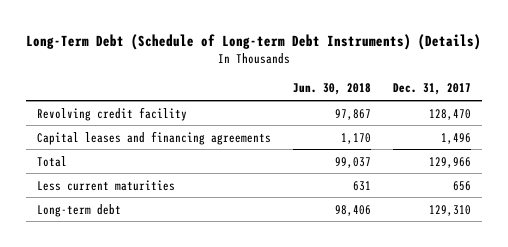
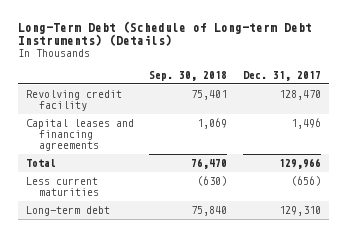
- | Jun. 30, 2018 | Dec. 31, 2017
+ | Sep. 30, 2018 | Dec. 31, 2017
- Less current maturities | 631 | 656
+ Less current maturities | (630) | (656)

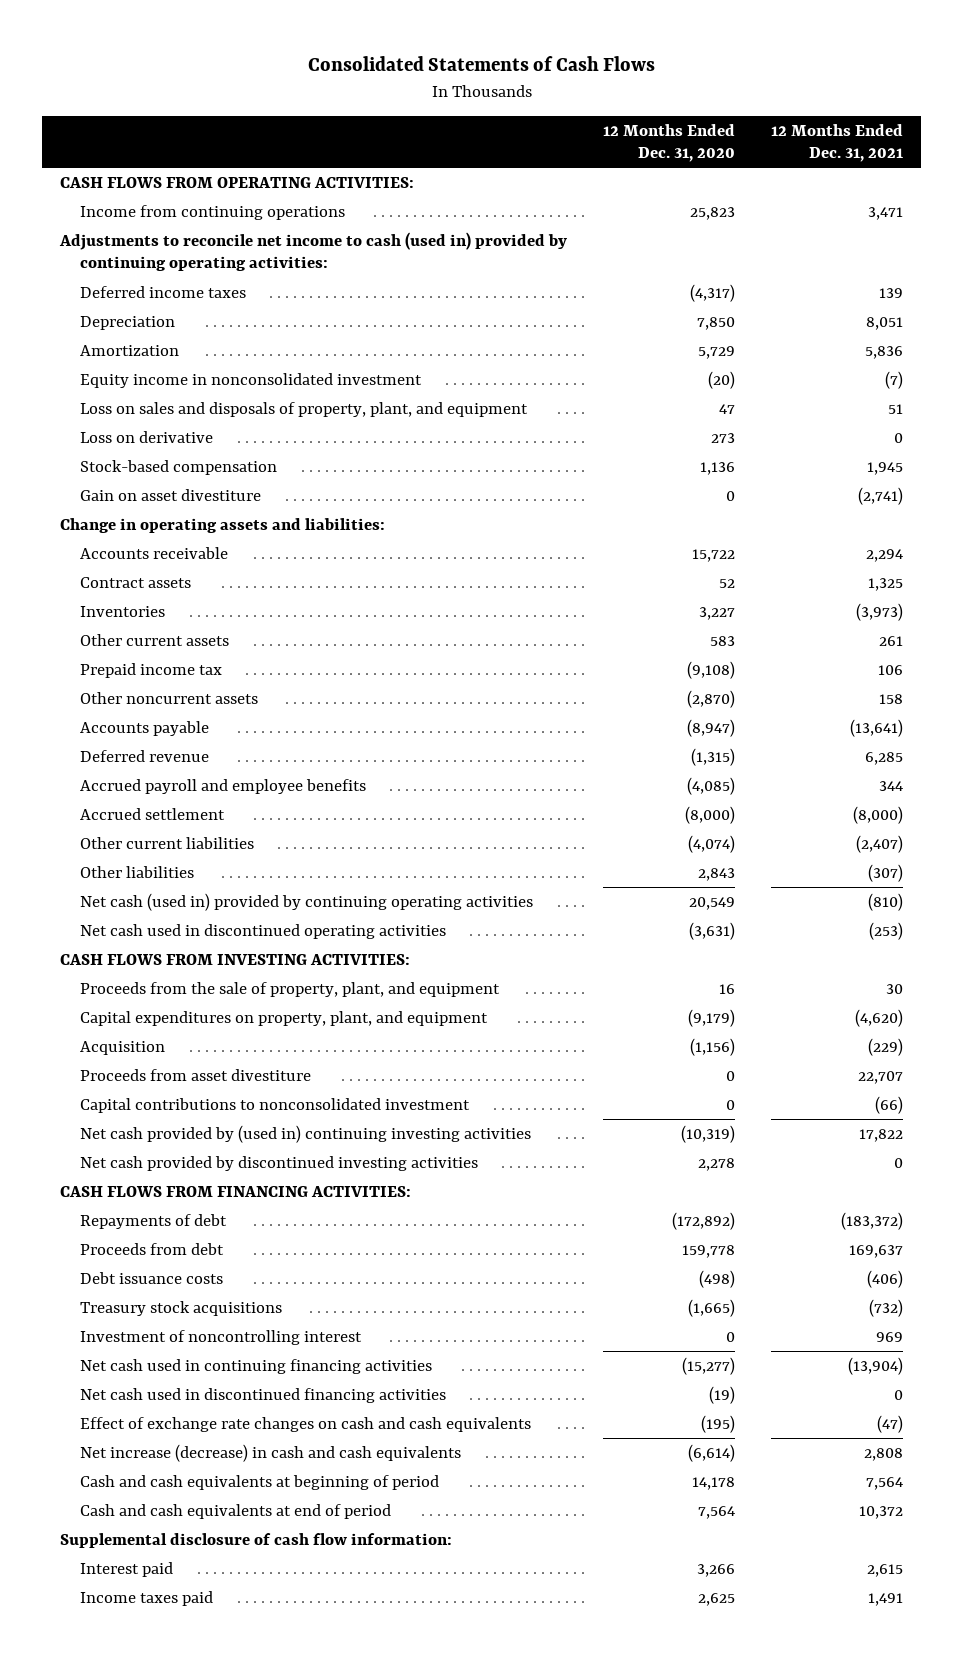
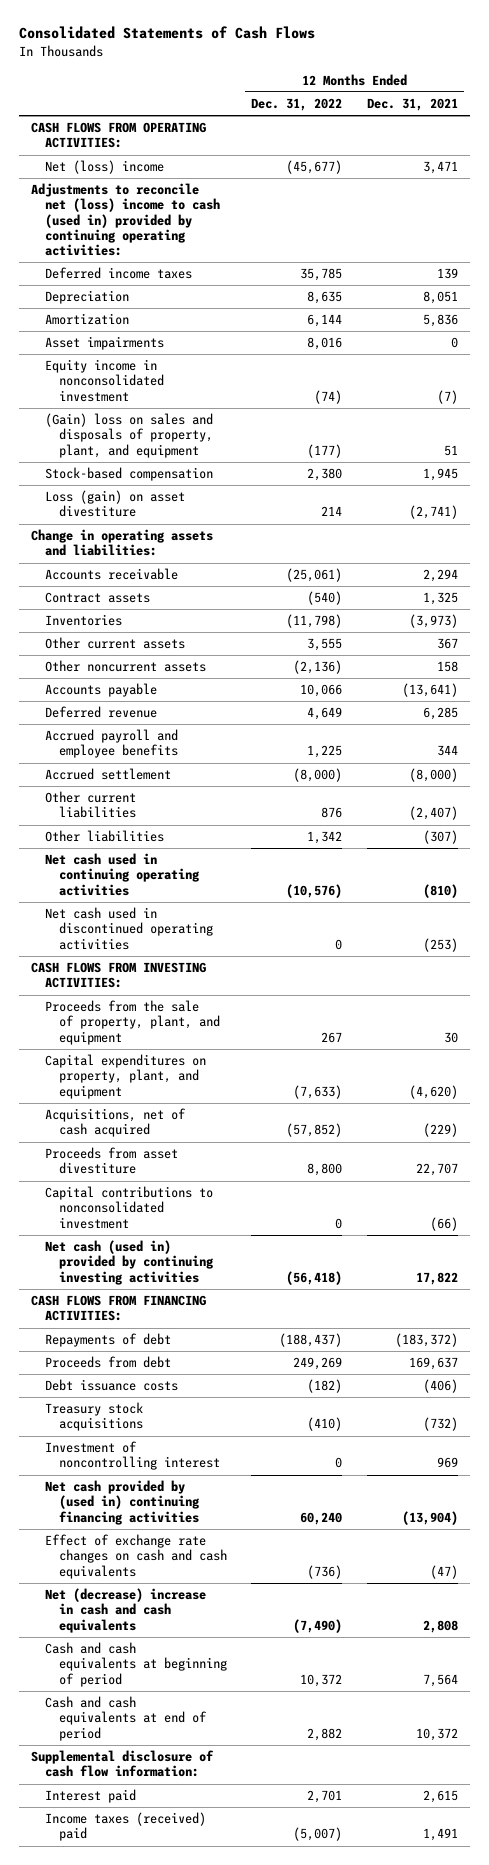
- | 12 Months Ended Dec. 31, 2020 | 12 Months Ended Dec. 31, 2021
+ | 12 Months Ended Dec. 31, 2022 | 12 Months Ended Dec. 31, 2021
- Income from continuing operations | 25,823 | 3,471
- Adjustments to reconcile net income to cash (used in) provided by continuing operating activities:
+ Net (loss) income | (45,677) | 3,471
+ Adjustments to reconcile net (loss) income to cash (used in) provided by continuing operating activities:
+ Asset impairments | 8,016 | 0
- Loss on sales and disposals of property, plant, and equipment | 47 | 51
- Loss on derivative | 273 | 0
+ (Gain) loss on sales and disposals of property, plant, and equipment | (177) | 51
- Gain on asset divestiture | 0 | (2,741)
+ Loss (gain) on asset divestiture | 214 | (2,741)
- Other current assets | 583 | 261
- Prepaid income tax | (9,108) | 106
+ Other current assets | 3,555 | 367
- Net cash (used in) provided by continuing operating activities | 20,549 | (810)
+ Net cash used in continuing operating activities | (10,576) | (810)
- Acquisition | (1,156) | (229)
+ Acquisitions, net of cash acquired | (57,852) | (229)
- Net cash provided by (used in) continuing investing activities | (10,319) | 17,822
- Net cash provided by discontinued investing activities | 2,278 | 0
+ Net cash (used in) provided by continuing investing activities | (56,418) | 17,822
- Net cash used in continuing financing activities | (15,277) | (13,904)
- Net cash used in discontinued financing activities | (19) | 0
+ Net cash provided by (used in) continuing financing activities | 60,240 | (13,904)
- Net increase (decrease) in cash and cash equivalents | (6,614) | 2,808
+ Net (decrease) increase in cash and cash equivalents | (7,490) | 2,808
- Income taxes paid | 2,625 | 1,491
+ Income taxes (received) paid | (5,007) | 1,491

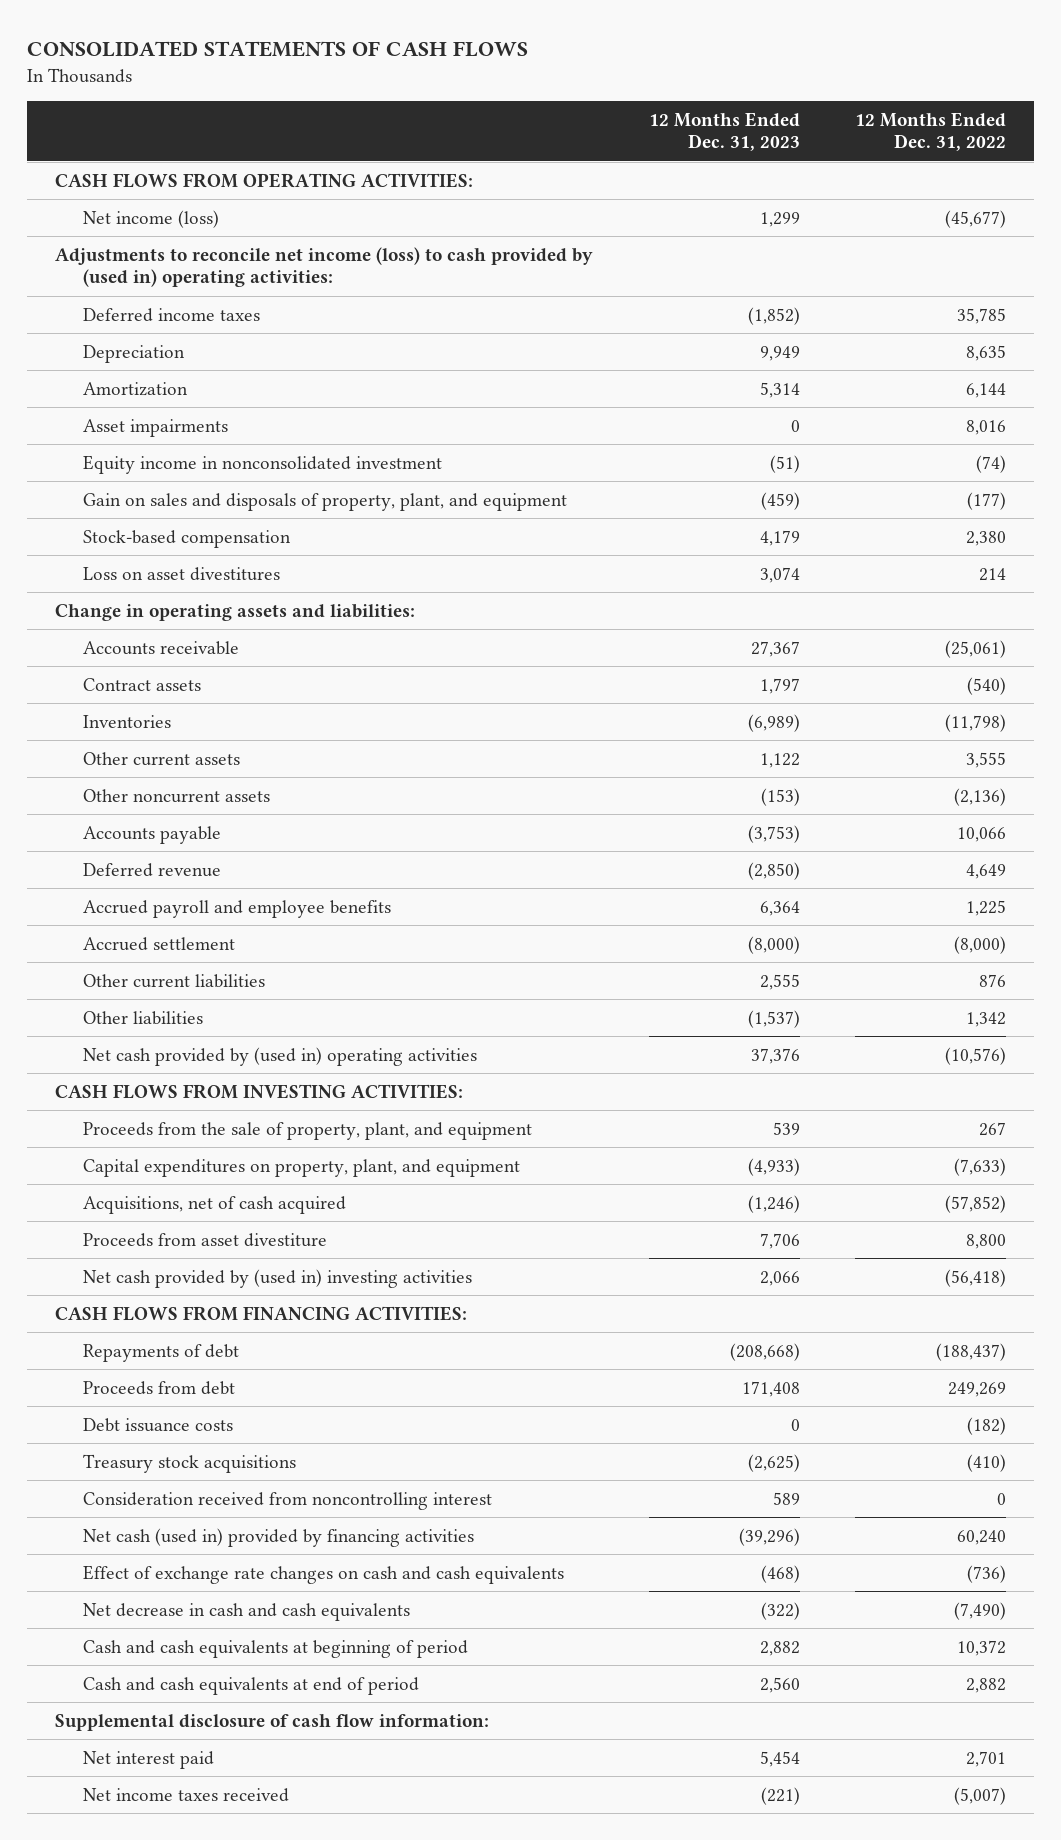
- Consolidated Statements of Cash Flows
+ CONSOLIDATED STATEMENTS OF CASH FLOWS
- | 12 Months Ended Dec. 31, 2022 | 12 Months Ended Dec. 31, 2021
+ | 12 Months Ended Dec. 31, 2023 | 12 Months Ended Dec. 31, 2022
- Net (loss) income | (45,677) | 3,471
- Adjustments to reconcile net (loss) income to cash (used in) provided by continuing operating activities:
+ Net income (loss) | 1,299 | (45,677)
+ Adjustments to reconcile net income (loss) to cash provided by (used in) operating activities:
- (Gain) loss on sales and disposals of property, plant, and equipment | (177) | 51
+ Gain on sales and disposals of property, plant, and equipment | (459) | (177)
- Loss (gain) on asset divestiture | 214 | (2,741)
+ Loss on asset divestitures | 3,074 | 214
- Net cash used in continuing operating activities | (10,576) | (810)
- Net cash used in discontinued operating activities | 0 | (253)
+ Net cash provided by (used in) operating activities | 37,376 | (10,576)
- Capital contributions to nonconsolidated investment | 0 | (66)
- Net cash (used in) provided by continuing investing activities | (56,418) | 17,822
+ Net cash provided by (used in) investing activities | 2,066 | (56,418)
- Investment of noncontrolling interest | 0 | 969
- Net cash provided by (used in) continuing financing activities | 60,240 | (13,904)
+ Consideration received from noncontrolling interest | 589 | 0
+ Net cash (used in) provided by financing activities | (39,296) | 60,240
- Net (decrease) increase in cash and cash equivalents | (7,490) | 2,808
+ Net decrease in cash and cash equivalents | (322) | (7,490)
- Interest paid | 2,701 | 2,615
- Income taxes (received) paid | (5,007) | 1,491
+ Net interest paid | 5,454 | 2,701
+ Net income taxes received | (221) | (5,007)

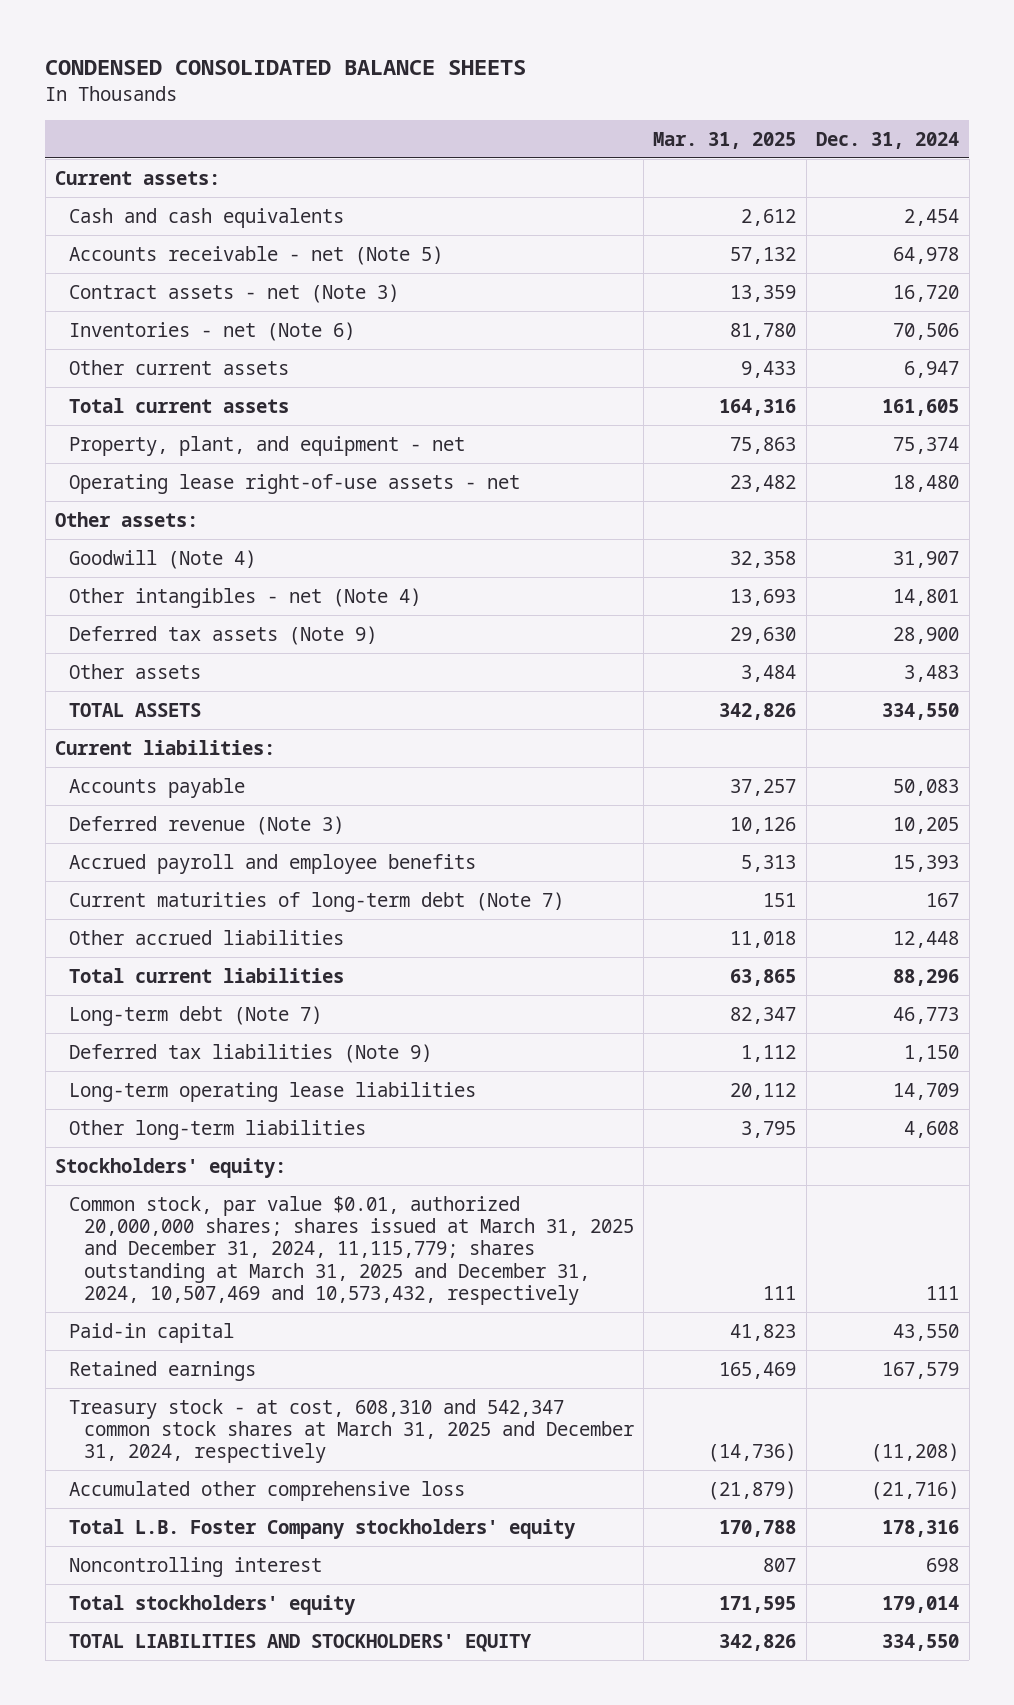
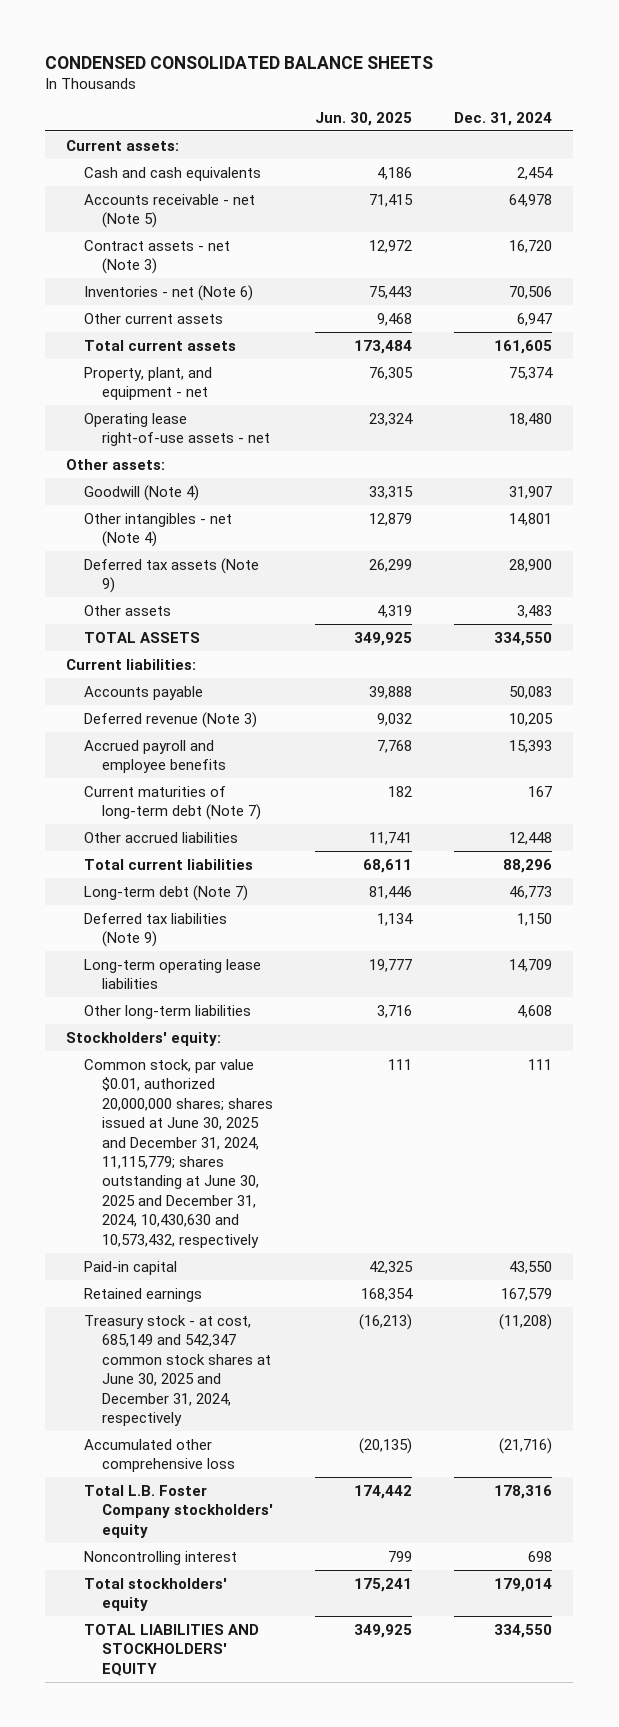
- | Mar. 31, 2025 | Dec. 31, 2024
+ | Jun. 30, 2025 | Dec. 31, 2024
- Common stock, par value $0.01, authorized 20,000,000 shares; shares issued at March 31, 2025 and December 31, 2024, 11,115,779; shares outstanding at March 31, 2025 and December 31, 2024, 10,507,469 and 10,573,432, respectively | 111 | 111
+ Common stock, par value $0.01, authorized 20,000,000 shares; shares issued at June 30, 2025 and December 31, 2024, 11,115,779; shares outstanding at June 30, 2025 and December 31, 2024, 10,430,630 and 10,573,432, respectively | 111 | 111
- Treasury stock - at cost, 608,310 and 542,347 common stock shares at March 31, 2025 and December 31, 2024, respectively | (14,736) | (11,208)
+ Treasury stock - at cost, 685,149 and 542,347 common stock shares at June 30, 2025 and December 31, 2024, respectively | (16,213) | (11,208)

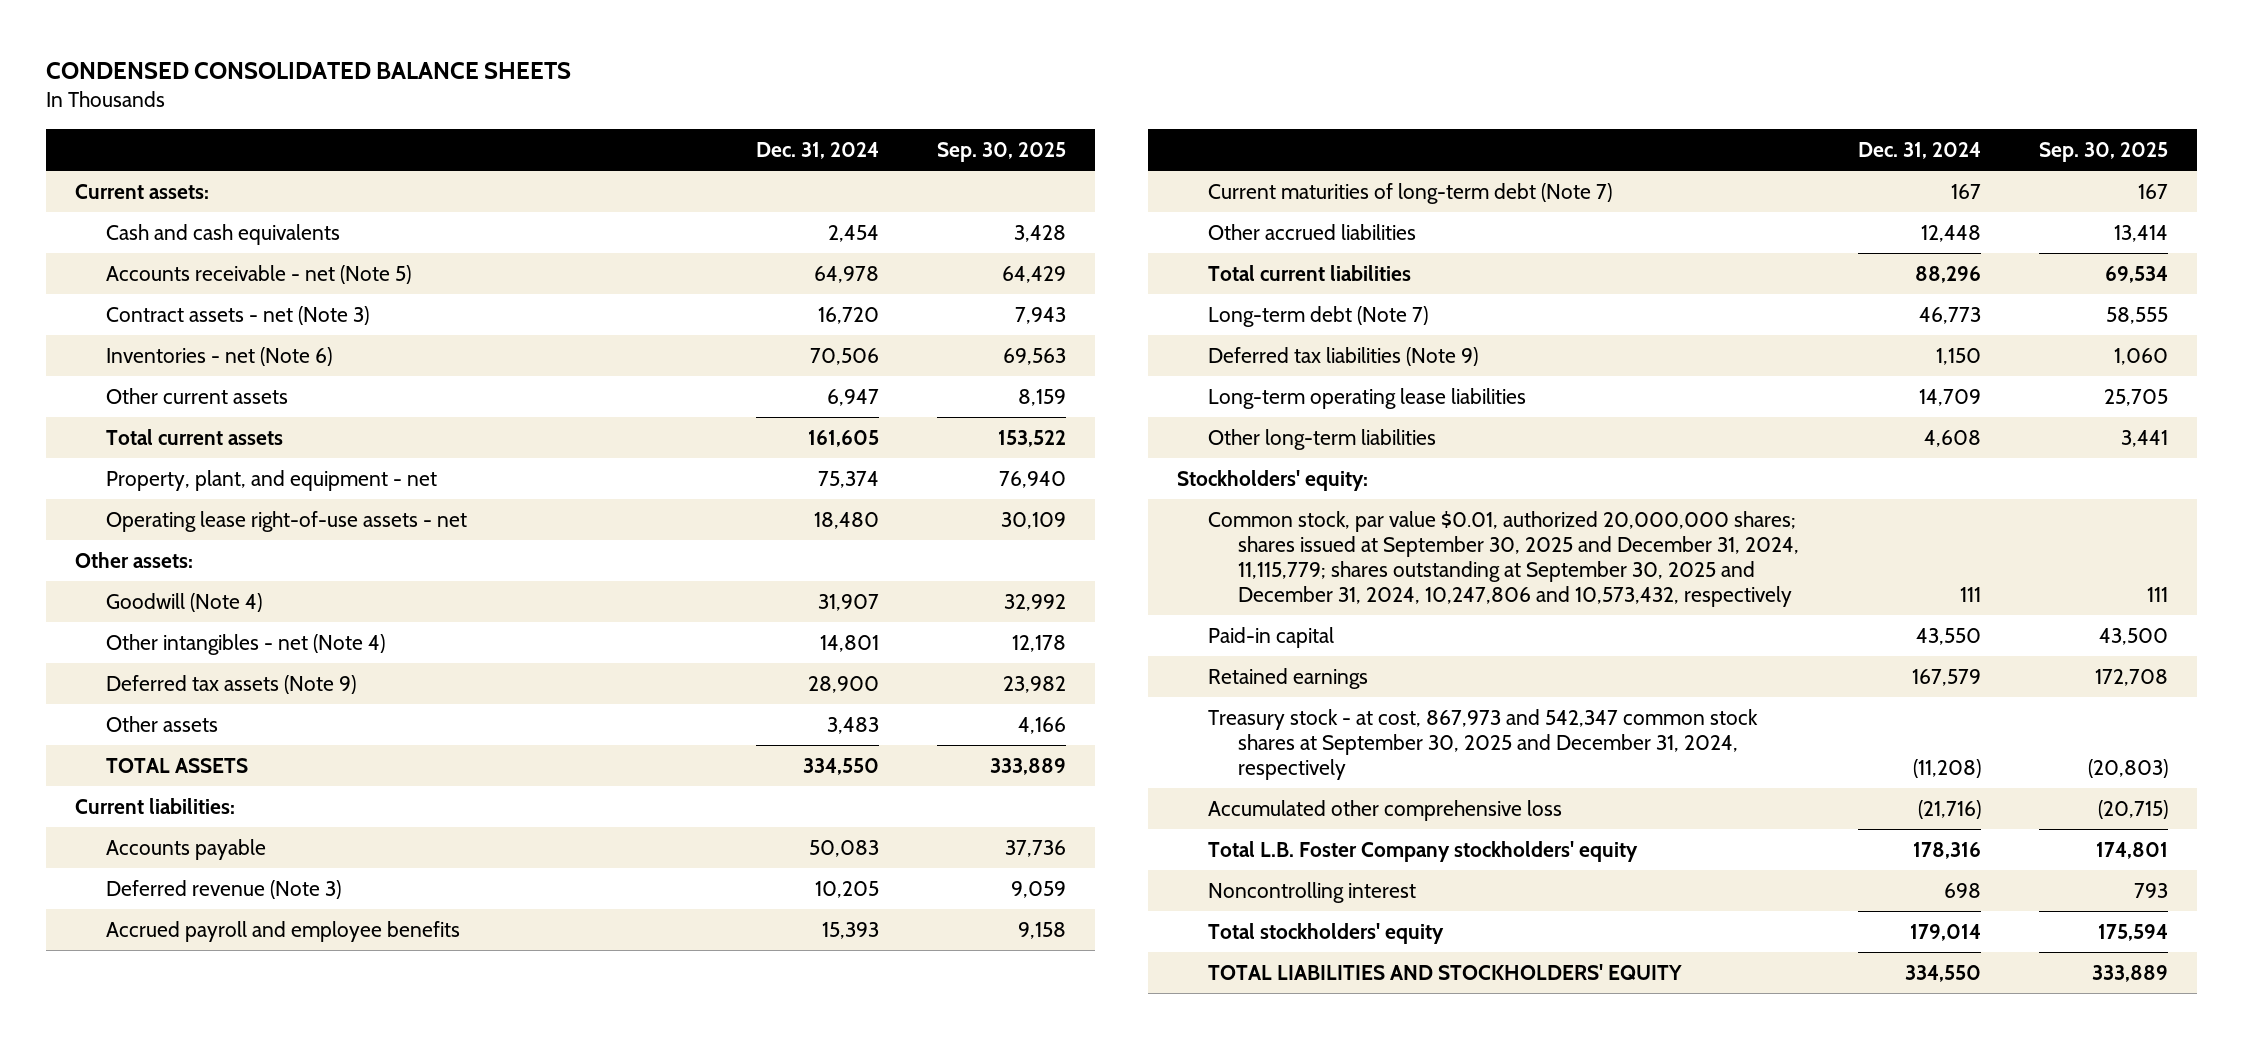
- | Jun. 30, 2025 | Dec. 31, 2024
+ | Dec. 31, 2024 | Sep. 30, 2025
- Common stock, par value $0.01, authorized 20,000,000 shares; shares issued at June 30, 2025 and December 31, 2024, 11,115,779; shares outstanding at June 30, 2025 and December 31, 2024, 10,430,630 and 10,573,432, respectively | 111 | 111
+ Common stock, par value $0.01, authorized 20,000,000 shares; shares issued at September 30, 2025 and December 31, 2024, 11,115,779; shares outstanding at September 30, 2025 and December 31, 2024, 10,247,806 and 10,573,432, respectively | 111 | 111
- Treasury stock - at cost, 685,149 and 542,347 common stock shares at June 30, 2025 and December 31, 2024, respectively | (16,213) | (11,208)
+ Treasury stock - at cost, 867,973 and 542,347 common stock shares at September 30, 2025 and December 31, 2024, respectively | (11,208) | (20,803)

